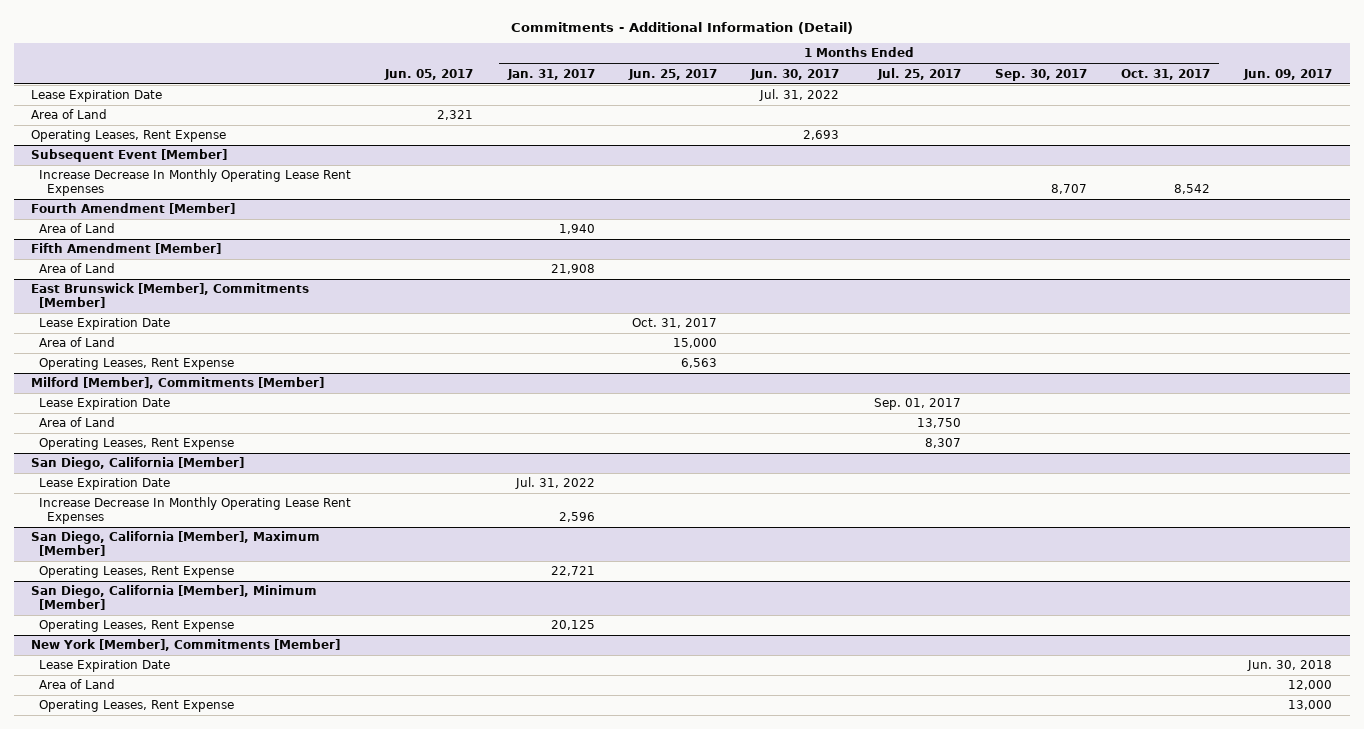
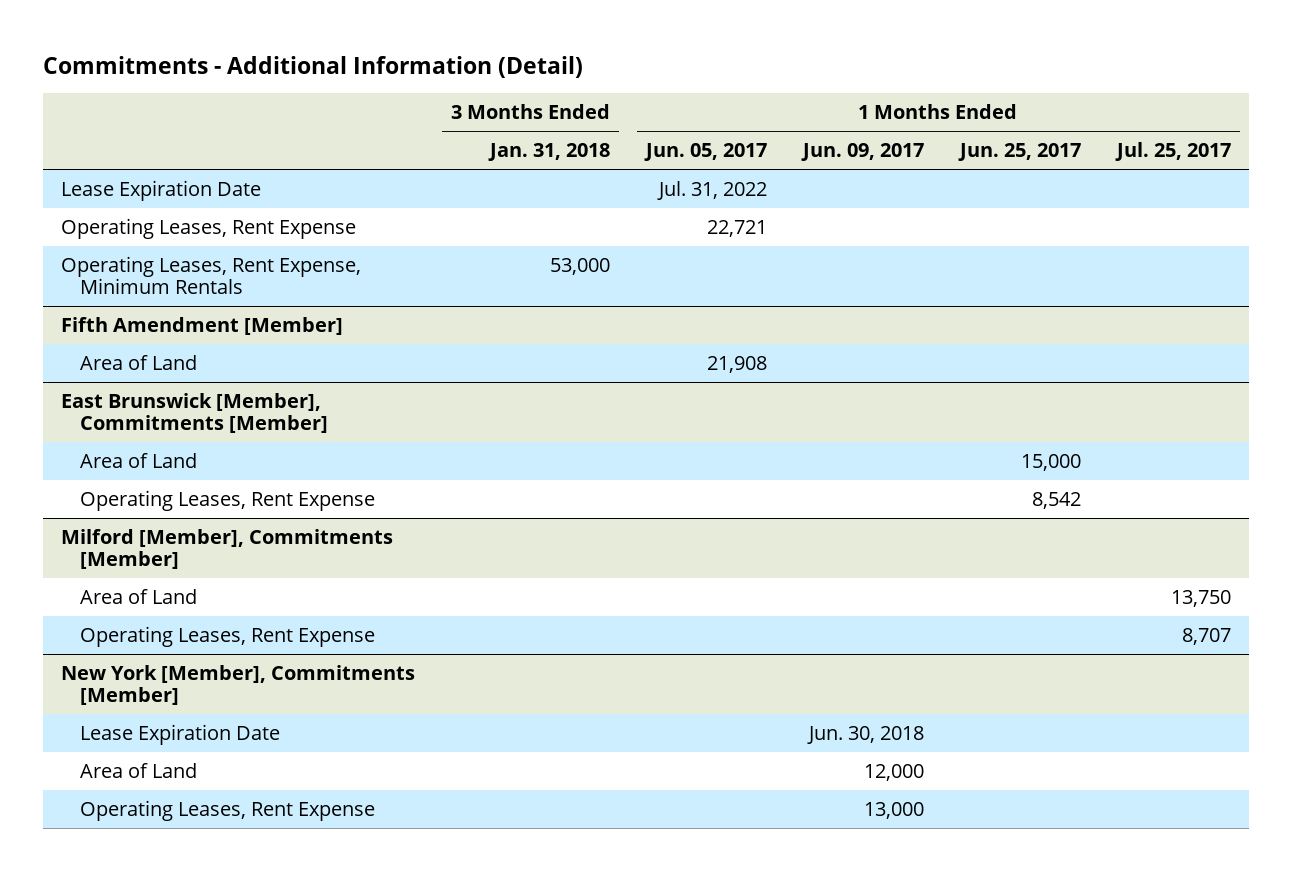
- | Jun. 05, 2017 | 1 Months Ended Jan. 31, 2017 | 1 Months Ended Jun. 25, 2017 | 1 Months Ended Jun. 30, 2017 | 1 Months Ended Jul. 25, 2017 | 1 Months Ended Sep. 30, 2017 | 1 Months Ended Oct. 31, 2017 | Jun. 09, 2017
+ | 3 Months Ended Jan. 31, 2018 | 1 Months Ended Jun. 05, 2017 | 1 Months Ended Jun. 09, 2017 | 1 Months Ended Jun. 25, 2017 | 1 Months Ended Jul. 25, 2017
- Area of Land | 2,321 | | | | | | |
- Subsequent Event [Member]
- Increase Decrease In Monthly Operating Lease Rent Expenses | | | | | | 8,707 | 8,542 |
- Fourth Amendment [Member]
- Area of Land | | 1,940 | | | | | |
+ Operating Leases, Rent Expense, Minimum Rentals | 53,000 | | | |
@ East Brunswick [Member], Commitments [Member]
- Lease Expiration Date | | | Oct. 31, 2017 | | | | |
- Operating Leases, Rent Expense | | | 6,563 | | | | |
+ Operating Leases, Rent Expense | | | | 8,542 |
@ Milford [Member], Commitments [Member]
- Lease Expiration Date | | | | | Sep. 01, 2017 | | |
- Operating Leases, Rent Expense | | | | | 8,307 | | |
- San Diego, California [Member]
- Lease Expiration Date | | Jul. 31, 2022 | | | | | |
- Increase Decrease In Monthly Operating Lease Rent Expenses | | 2,596 | | | | | |
- San Diego, California [Member], Maximum [Member]
- Operating Leases, Rent Expense | | 22,721 | | | | | |
- San Diego, California [Member], Minimum [Member]
- Operating Leases, Rent Expense | | 20,125 | | | | | |
@ Milford [Member], Commitments [Member]
+ Operating Leases, Rent Expense | | | | | 8,707

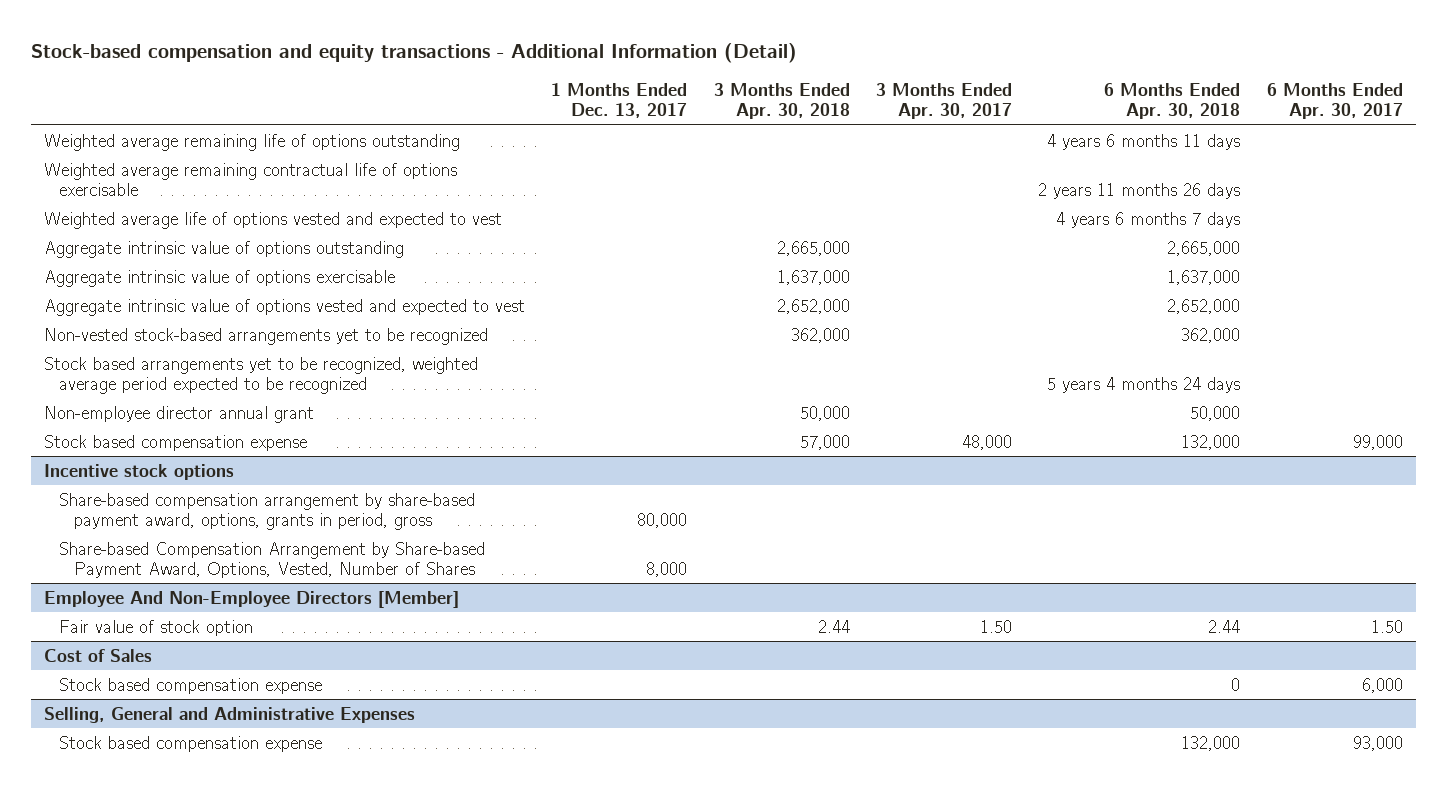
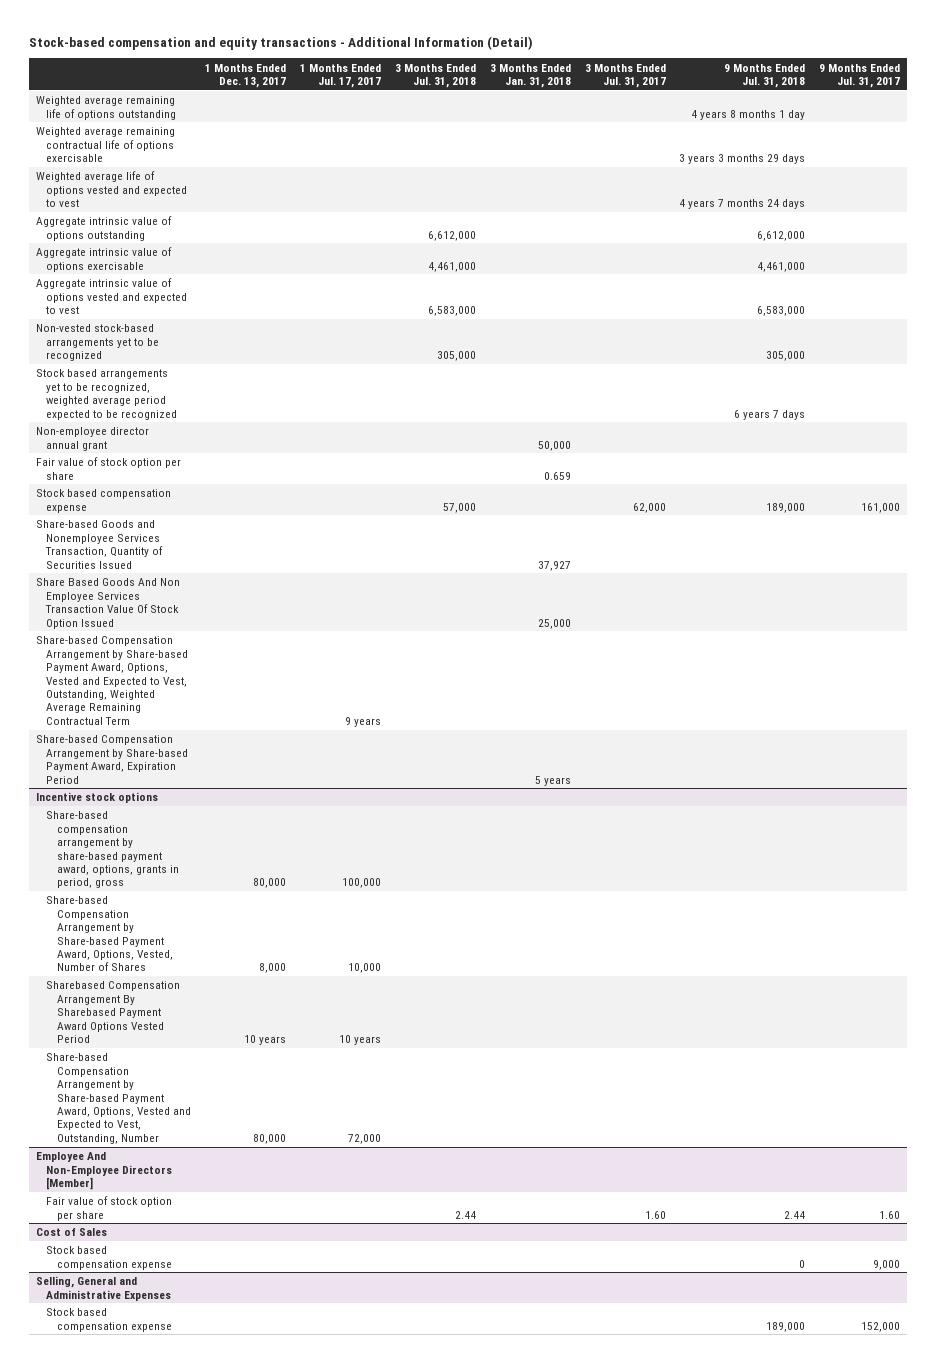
- | 1 Months Ended Dec. 13, 2017 | 3 Months Ended Apr. 30, 2018 | 3 Months Ended Apr. 30, 2017 | 6 Months Ended Apr. 30, 2018 | 6 Months Ended Apr. 30, 2017
+ | 1 Months Ended Dec. 13, 2017 | 1 Months Ended Jul. 17, 2017 | 3 Months Ended Jul. 31, 2018 | 3 Months Ended Jan. 31, 2018 | 3 Months Ended Jul. 31, 2017 | 9 Months Ended Jul. 31, 2018 | 9 Months Ended Jul. 31, 2017
+ Fair value of stock option per share | | | | 0.659 | | |
+ Share-based Goods and Nonemployee Services Transaction, Quantity of Securities Issued | | | | 37,927 | | |
+ Share Based Goods And Non Employee Services Transaction Value Of Stock Option Issued | | | | 25,000 | | |
+ Share-based Compensation Arrangement by Share-based Payment Award, Options, Vested and Expected to Vest, Outstanding, Weighted Average Remaining Contractual Term | | 9 years | | | | |
+ Share-based Compensation Arrangement by Share-based Payment Award, Expiration Period | | | | 5 years | | |
@ Incentive stock options
+ Sharebased Compensation Arrangement By Sharebased Payment Award Options Vested Period | 10 years | 10 years | | | | |
+ Share-based Compensation Arrangement by Share-based Payment Award, Options, Vested and Expected to Vest, Outstanding, Number | 80,000 | 72,000 | | | | |
@ Employee And Non-Employee Directors [Member]
- Fair value of stock option | | 2.44 | 1.50 | 2.44 | 1.50
+ Fair value of stock option per share | | | 2.44 | | 1.60 | 2.44 | 1.60

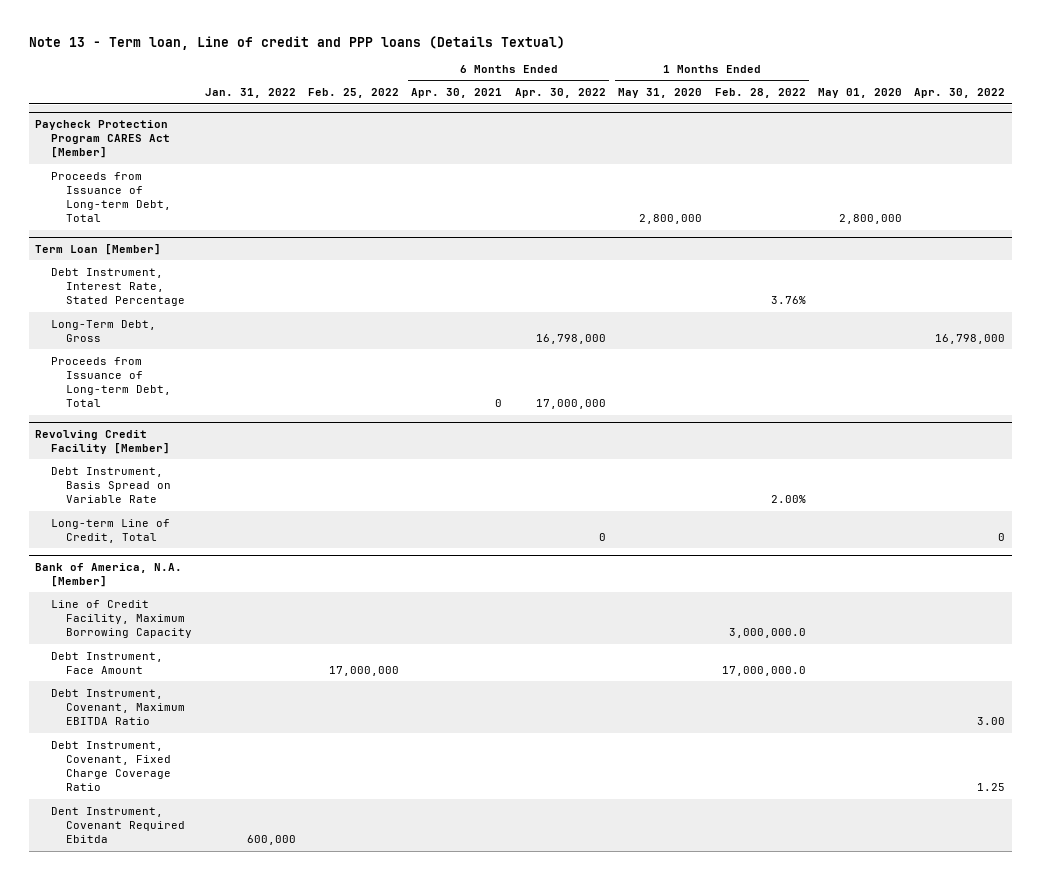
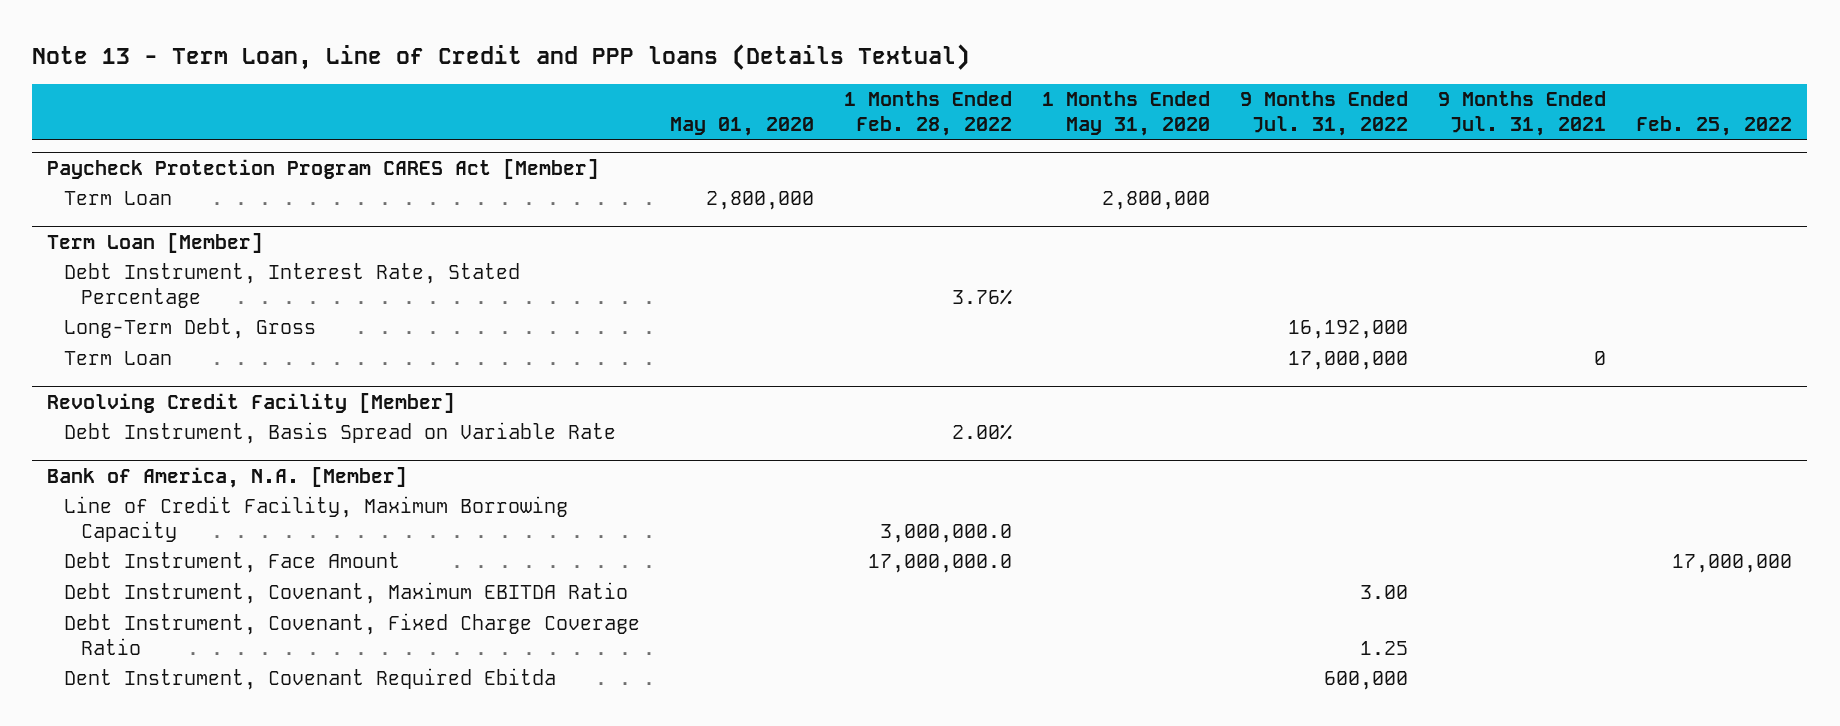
- Note 13 - Term loan, Line of credit and PPP loans (Details Textual)
+ Note 13 - Term Loan, Line of Credit and PPP loans (Details Textual)
- | Jan. 31, 2022 | Feb. 25, 2022 | 6 Months Ended Apr. 30, 2021 | 6 Months Ended Apr. 30, 2022 | 1 Months Ended May 31, 2020 | 1 Months Ended Feb. 28, 2022 | May 01, 2020 | Apr. 30, 2022
+ | May 01, 2020 | 1 Months Ended Feb. 28, 2022 | 1 Months Ended May 31, 2020 | 9 Months Ended Jul. 31, 2022 | 9 Months Ended Jul. 31, 2021 | Feb. 25, 2022
@ Paycheck Protection Program CARES Act [Member]
- Proceeds from Issuance of Long-term Debt, Total | | | | | 2,800,000 | | 2,800,000 |
+ Term Loan | 2,800,000 | | 2,800,000 | | |
@ Term Loan [Member]
- Proceeds from Issuance of Long-term Debt, Total | | | 0 | 17,000,000 | | | |
+ Term Loan | | | | 17,000,000 | 0 |
@ Revolving Credit Facility [Member]
- Long-term Line of Credit, Total | | | | 0 | | | | 0

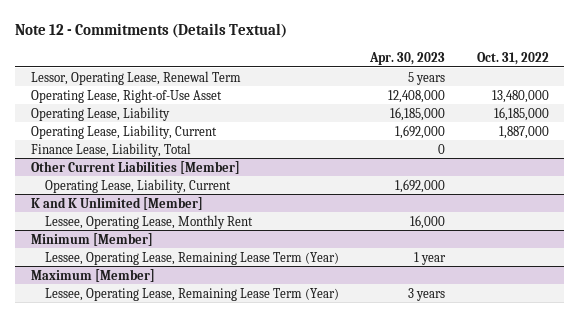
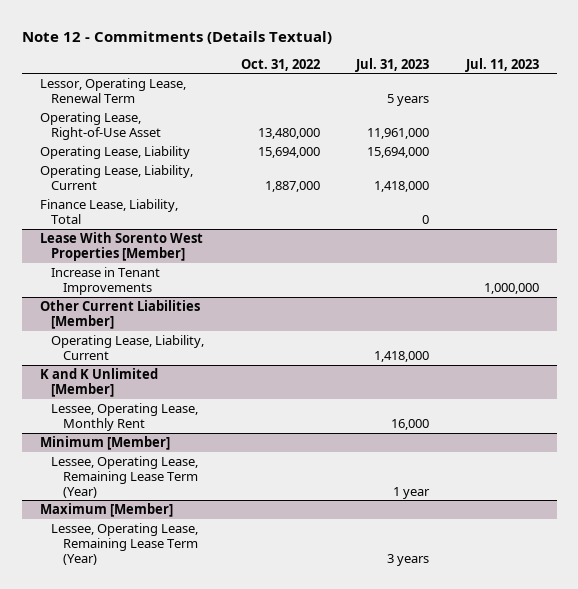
- | Apr. 30, 2023 | Oct. 31, 2022
+ | Oct. 31, 2022 | Jul. 31, 2023 | Jul. 11, 2023
- Operating Lease, Liability | 16,185,000 | 16,185,000
+ Operating Lease, Liability | 15,694,000 | 15,694,000 |
+ Lease With Sorento West Properties [Member]
+ Increase in Tenant Improvements | | | 1,000,000

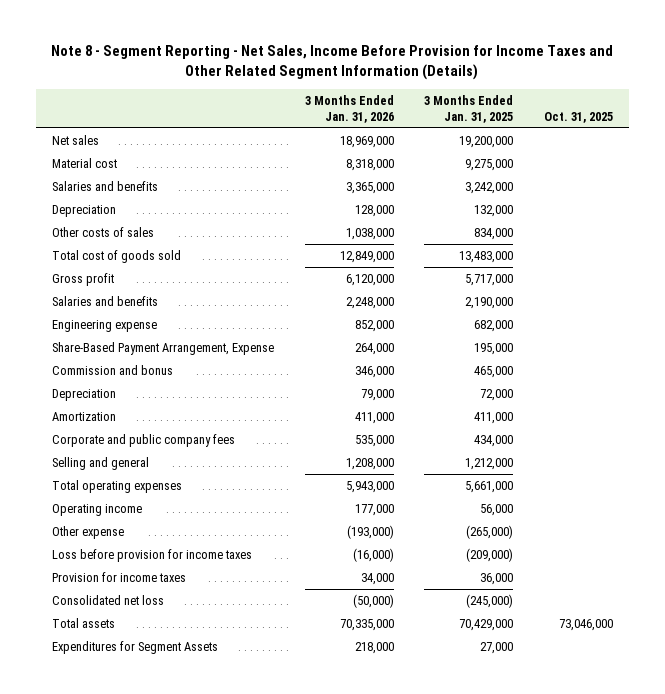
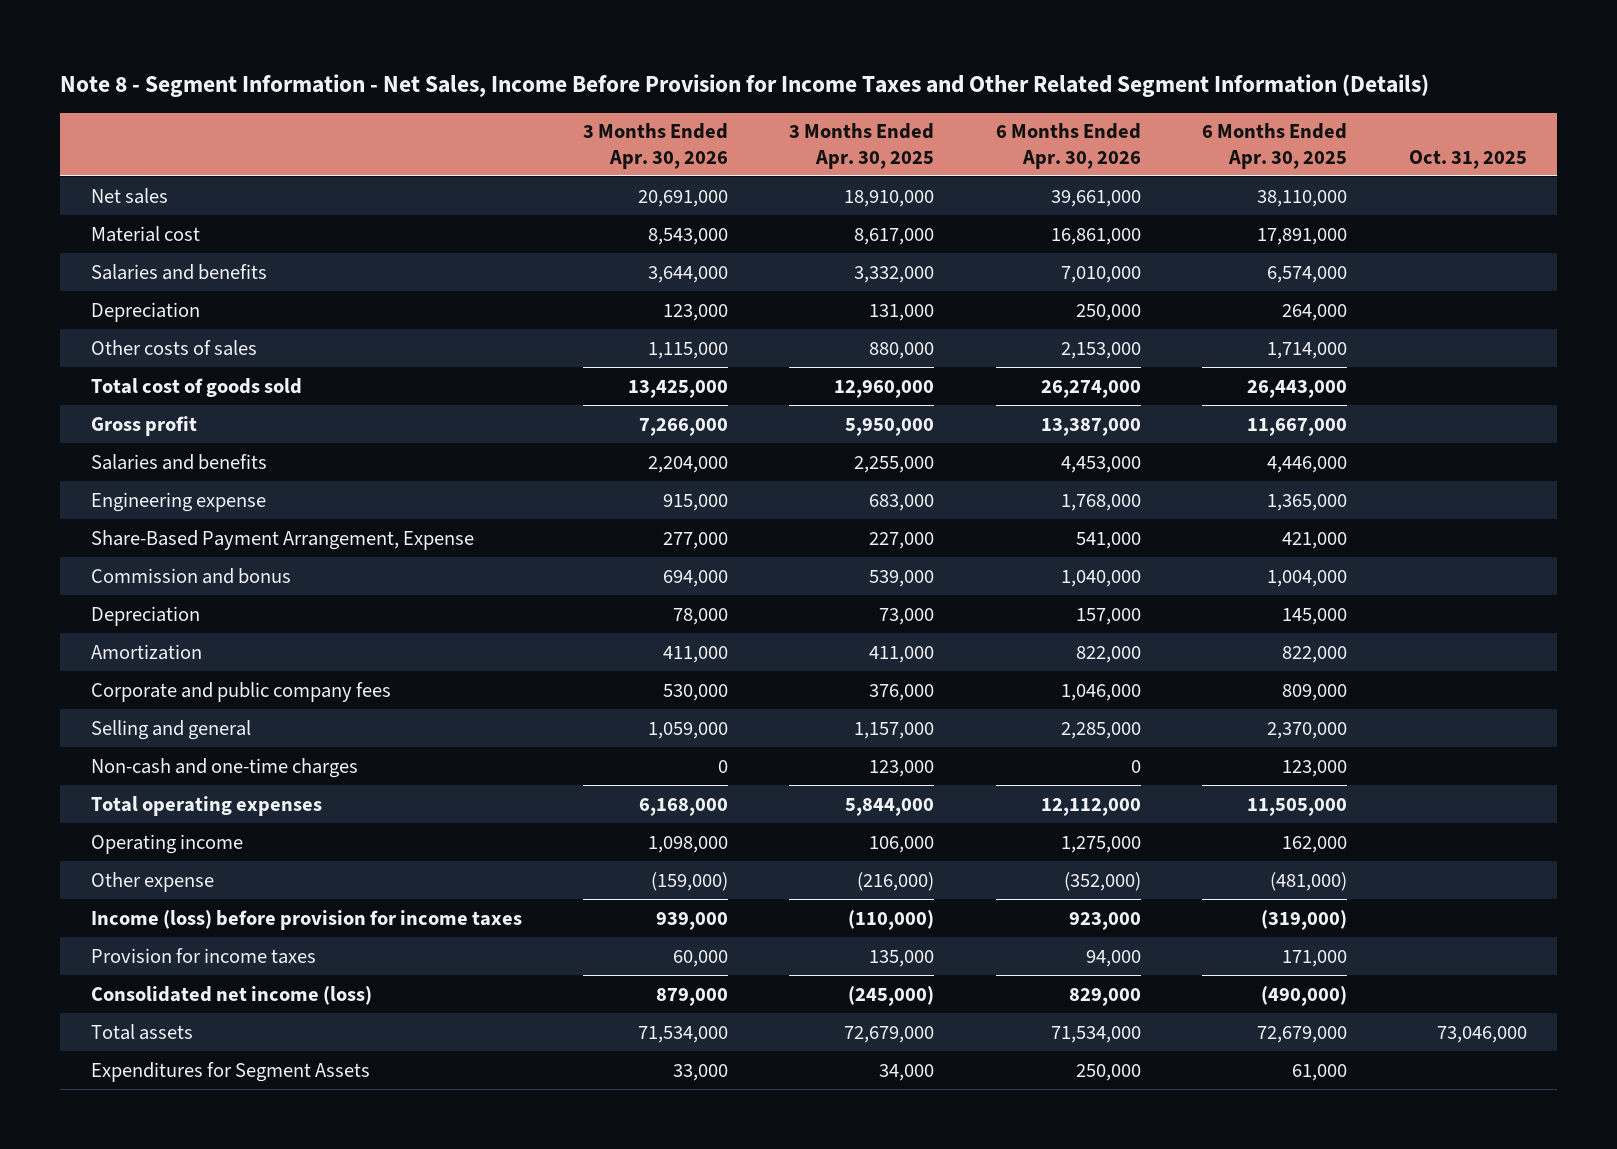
- Note 8 - Segment Reporting - Net Sales, Income Before Provision for Income Taxes and Other Related Segment Information (Details)
+ Note 8 - Segment Information - Net Sales, Income Before Provision for Income Taxes and Other Related Segment Information (Details)
- | 3 Months Ended Jan. 31, 2026 | 3 Months Ended Jan. 31, 2025 | Oct. 31, 2025
+ | 3 Months Ended Apr. 30, 2026 | 3 Months Ended Apr. 30, 2025 | 6 Months Ended Apr. 30, 2026 | 6 Months Ended Apr. 30, 2025 | Oct. 31, 2025
+ Non-cash and one-time charges | 0 | 123,000 | 0 | 123,000 |
- Loss before provision for income taxes | (16,000) | (209,000) |
+ Income (loss) before provision for income taxes | 939,000 | (110,000) | 923,000 | (319,000) |
- Consolidated net loss | (50,000) | (245,000) |
+ Consolidated net income (loss) | 879,000 | (245,000) | 829,000 | (490,000) |

